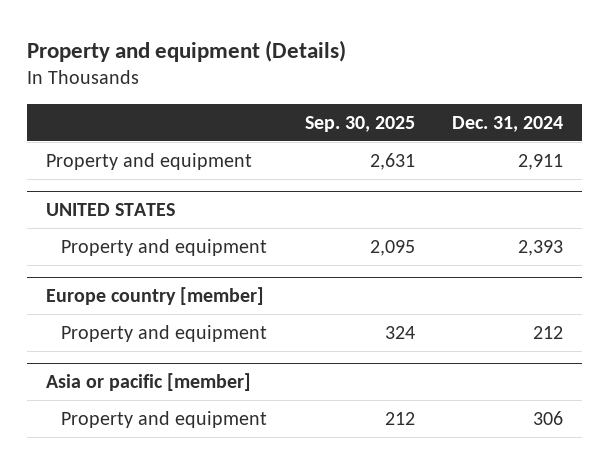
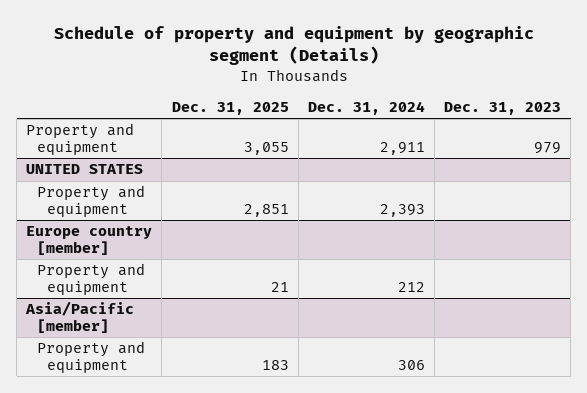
- Property and equipment (Details)
+ Schedule of property and equipment by geographic segment (Details)
- | Sep. 30, 2025 | Dec. 31, 2024
+ | Dec. 31, 2025 | Dec. 31, 2024 | Dec. 31, 2023
- Asia or pacific [member]
+ Asia/Pacific [member]

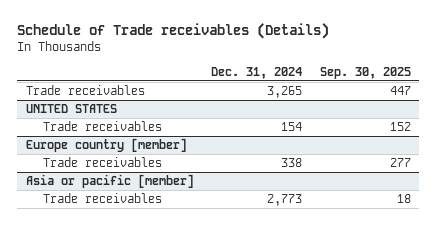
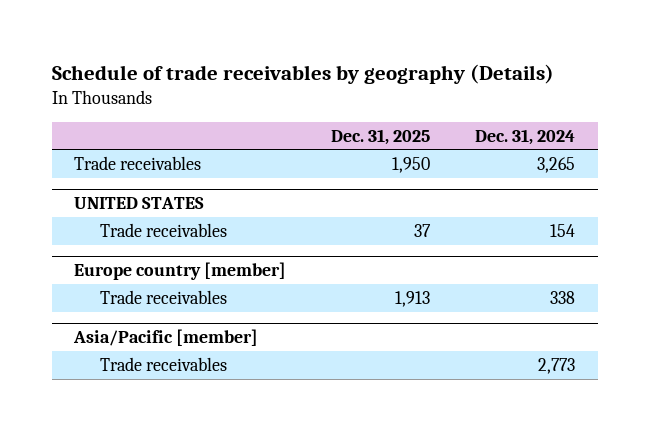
- Schedule of Trade receivables (Details)
+ Schedule of trade receivables by geography (Details)
- | Dec. 31, 2024 | Sep. 30, 2025
+ | Dec. 31, 2025 | Dec. 31, 2024
- Asia or pacific [member]
+ Asia/Pacific [member]

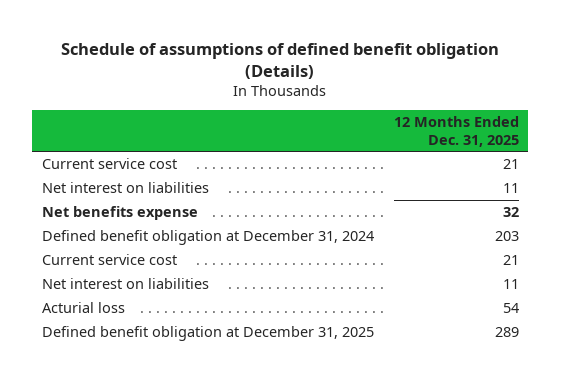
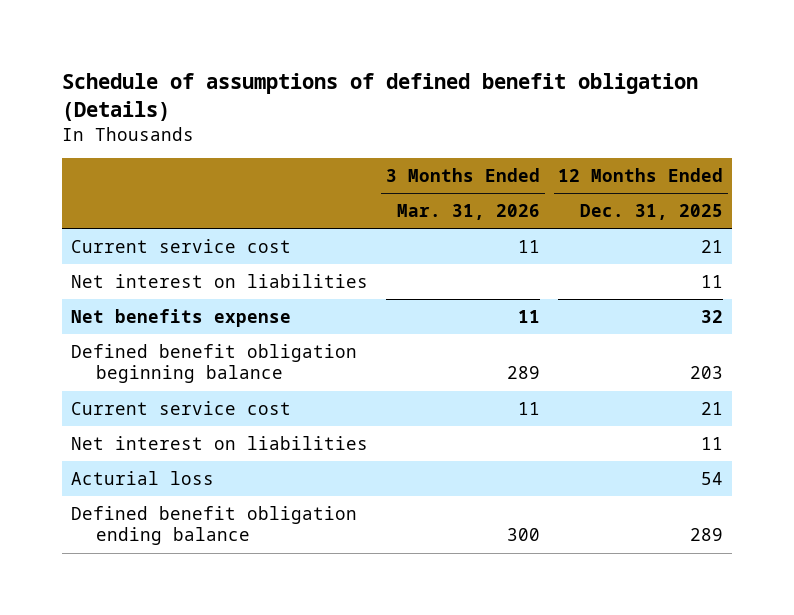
- | 12 Months Ended Dec. 31, 2025
+ | 3 Months Ended Mar. 31, 2026 | 12 Months Ended Dec. 31, 2025
- Defined benefit obligation at December 31, 2024 | 203
+ Defined benefit obligation beginning balance | 289 | 203
- Defined benefit obligation at December 31, 2025 | 289
+ Defined benefit obligation ending balance | 300 | 289

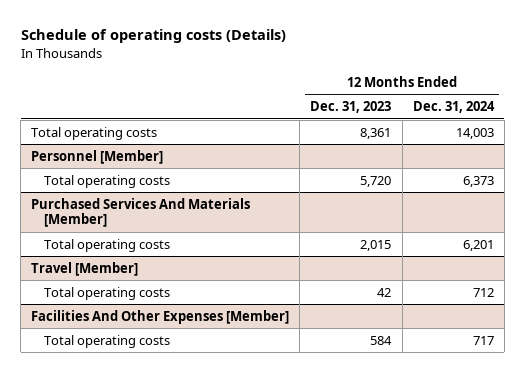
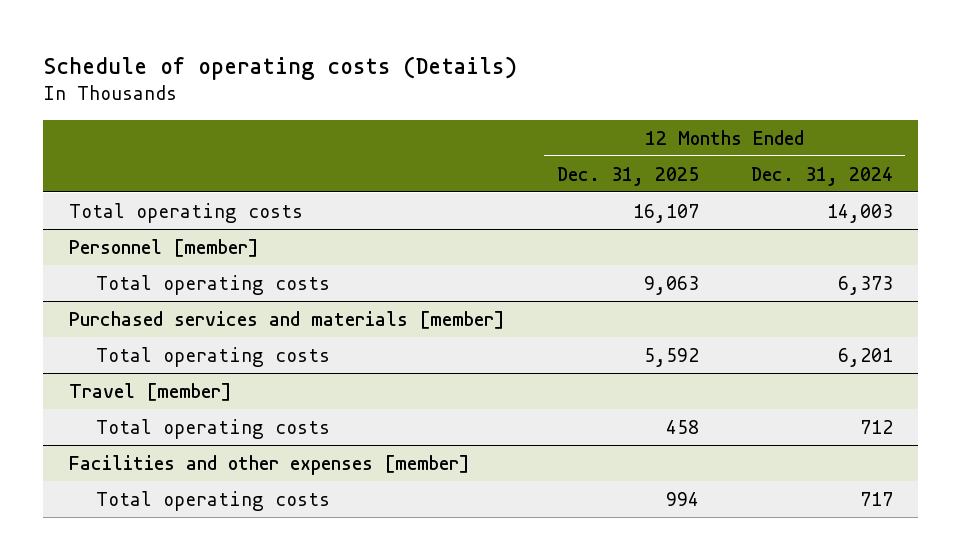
- | 12 Months Ended Dec. 31, 2023 | 12 Months Ended Dec. 31, 2024
+ | 12 Months Ended Dec. 31, 2025 | 12 Months Ended Dec. 31, 2024
- Personnel [Member]
+ Personnel [member]
- Purchased Services And Materials [Member]
+ Purchased services and materials [member]
- Travel [Member]
+ Travel [member]
- Facilities And Other Expenses [Member]
+ Facilities and other expenses [member]

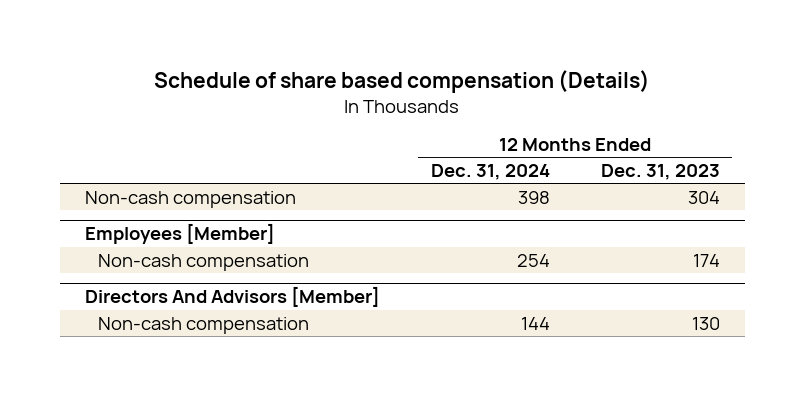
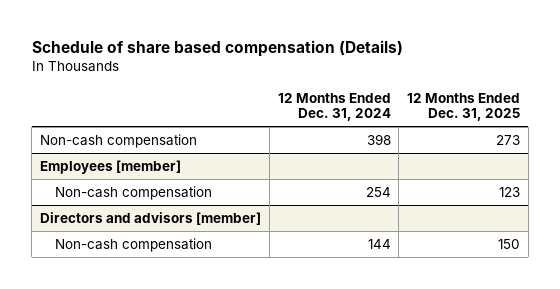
- | 12 Months Ended Dec. 31, 2024 | 12 Months Ended Dec. 31, 2023
+ | 12 Months Ended Dec. 31, 2024 | 12 Months Ended Dec. 31, 2025
- Employees [Member]
+ Employees [member]
- Directors And Advisors [Member]
+ Directors and advisors [member]

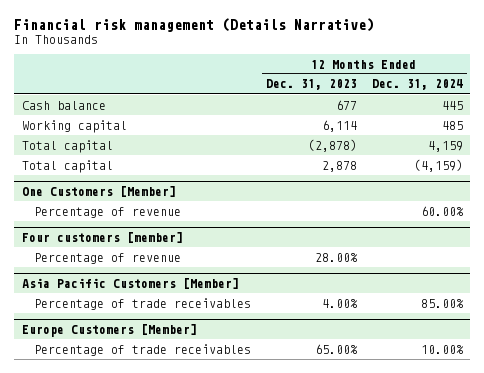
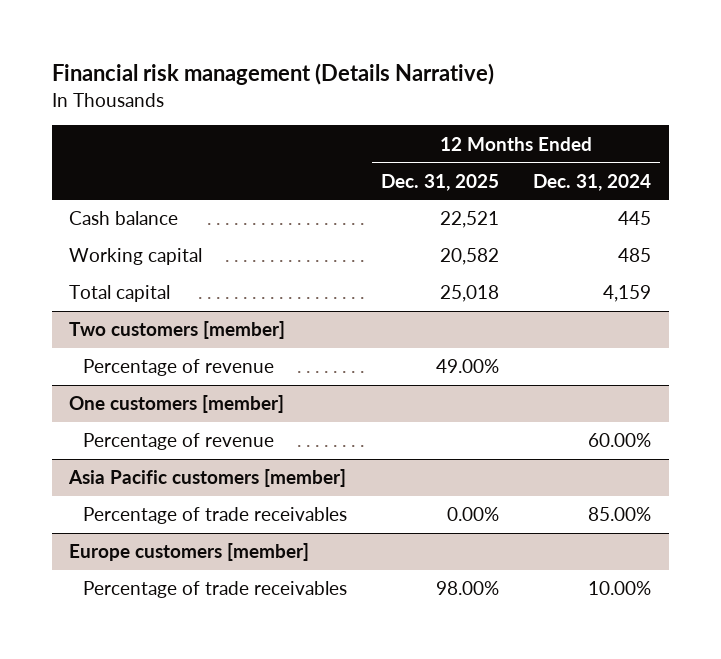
- | 12 Months Ended Dec. 31, 2023 | 12 Months Ended Dec. 31, 2024
+ | 12 Months Ended Dec. 31, 2025 | 12 Months Ended Dec. 31, 2024
- Total capital | 2,878 | (4,159)
- One Customers [Member]
- Percentage of revenue | | 60.00%
- Four customers [member]
+ Two customers [member]
- Asia Pacific Customers [Member]
+ One customers [member]
+ Percentage of revenue | | 60.00%
+ Asia Pacific customers [member]
- Europe Customers [Member]
+ Europe customers [member]

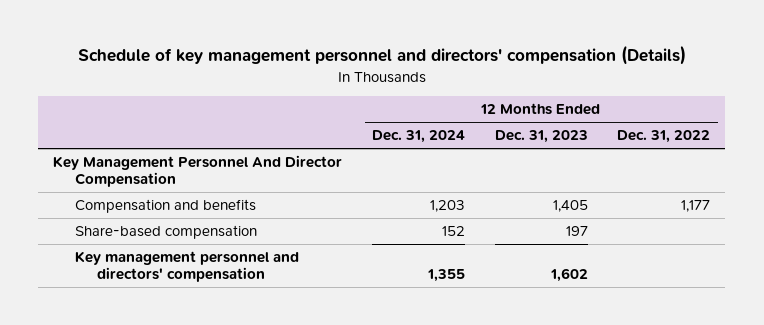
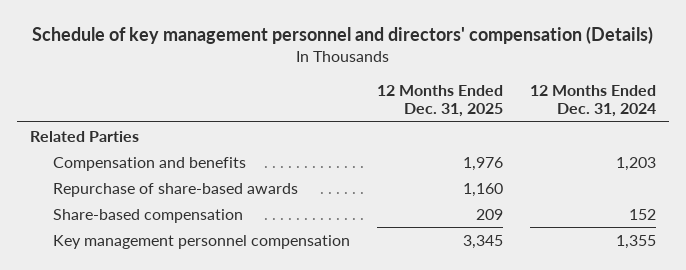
- | 12 Months Ended Dec. 31, 2024 | 12 Months Ended Dec. 31, 2023 | 12 Months Ended Dec. 31, 2022
+ | 12 Months Ended Dec. 31, 2025 | 12 Months Ended Dec. 31, 2024
- Key Management Personnel And Director Compensation
+ Related Parties
+ Repurchase of share-based awards | 1,160 |
- Key management personnel and directors' compensation | 1,355 | 1,602 |
+ Key management personnel compensation | 3,345 | 1,355

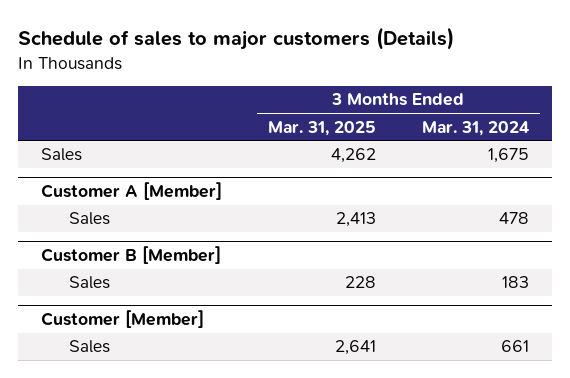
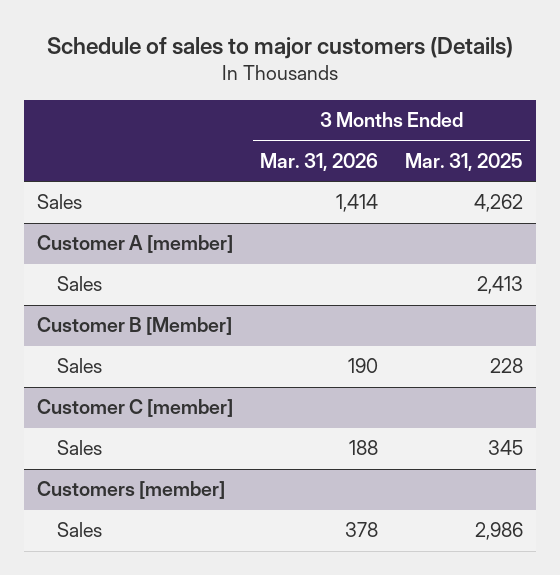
- | 3 Months Ended Mar. 31, 2025 | 3 Months Ended Mar. 31, 2024
+ | 3 Months Ended Mar. 31, 2026 | 3 Months Ended Mar. 31, 2025
- Customer A [Member]
+ Customer A [member]
- Customer [Member]
- Sales | 2,641 | 661
+ Customer C [member]
+ Sales | 188 | 345
+ Customers [member]
+ Sales | 378 | 2,986

